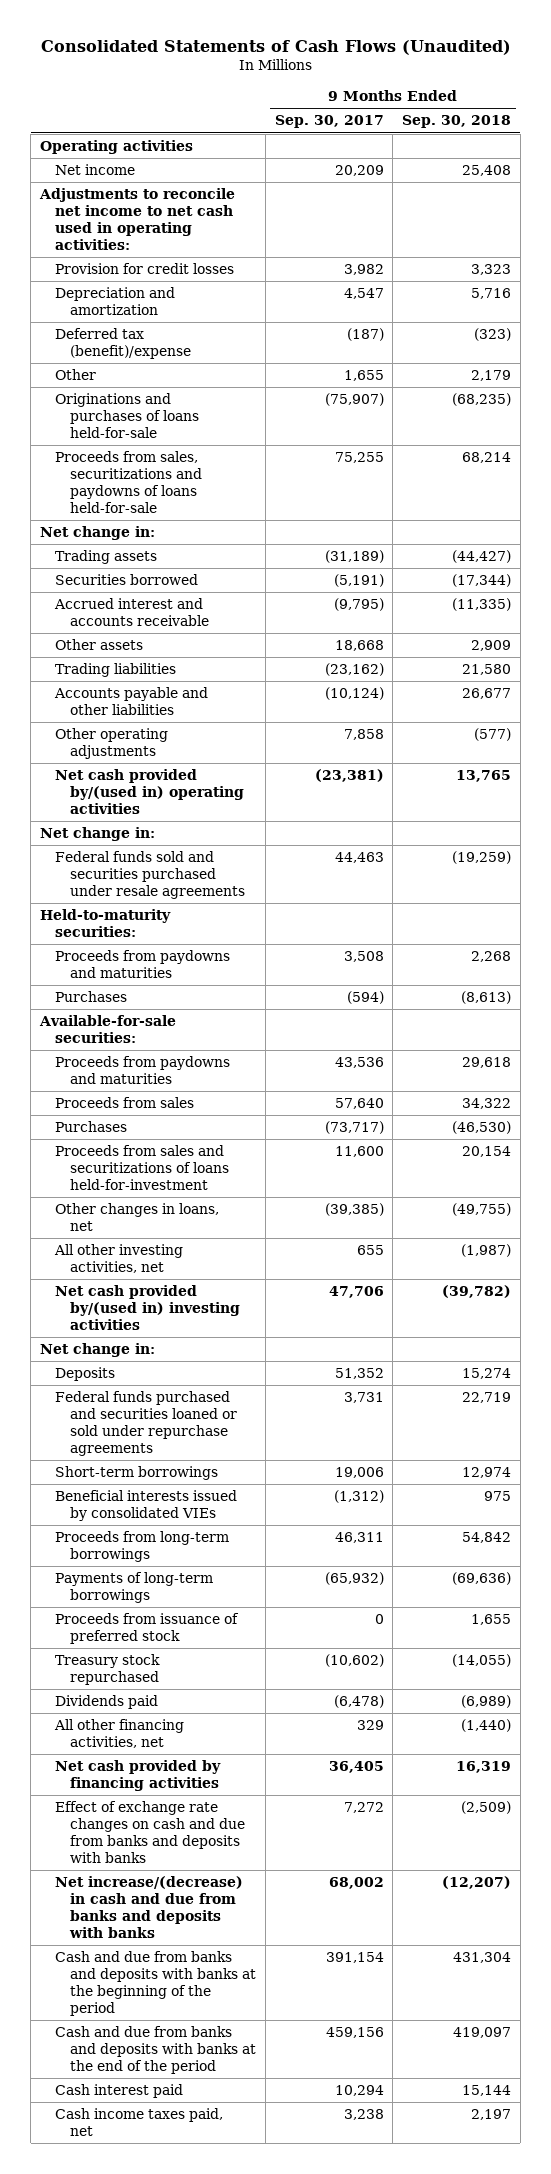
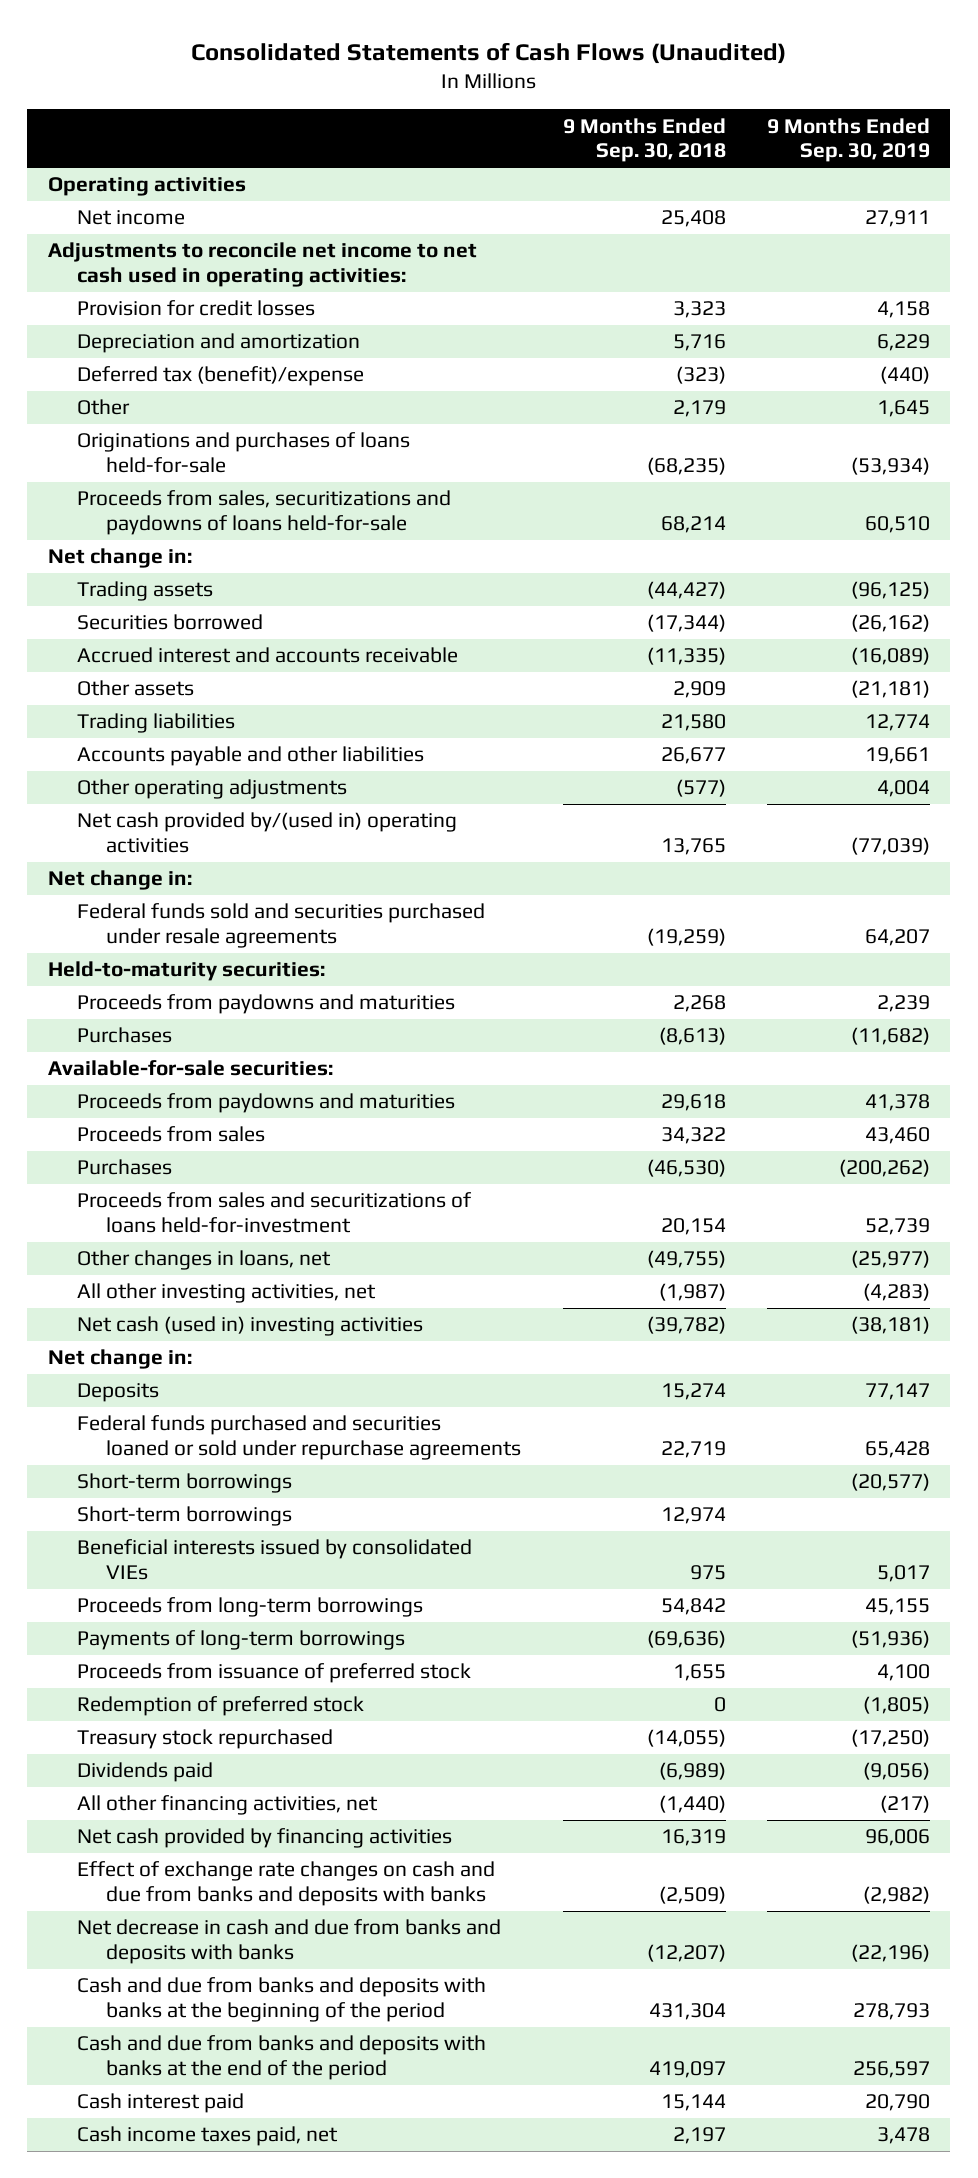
- | 9 Months Ended Sep. 30, 2017 | 9 Months Ended Sep. 30, 2018
+ | 9 Months Ended Sep. 30, 2018 | 9 Months Ended Sep. 30, 2019
- Net cash provided by/(used in) investing activities | 47,706 | (39,782)
+ Net cash (used in) investing activities | (39,782) | (38,181)
+ Short-term borrowings | | (20,577)
+ Redemption of preferred stock | 0 | (1,805)
- Net increase/(decrease) in cash and due from banks and deposits with banks | 68,002 | (12,207)
+ Net decrease in cash and due from banks and deposits with banks | (12,207) | (22,196)

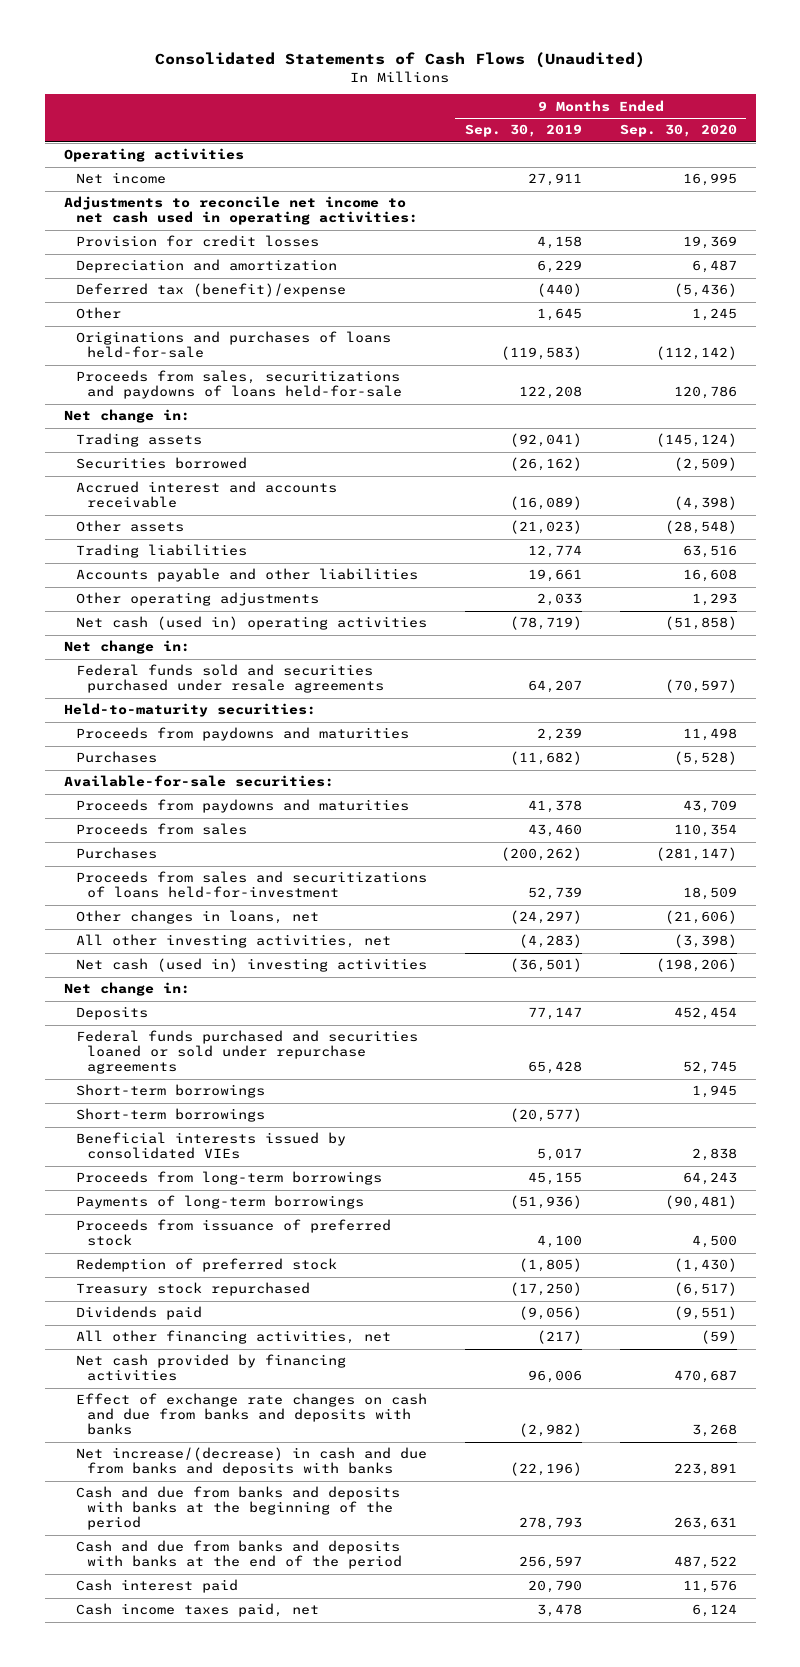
- | 9 Months Ended Sep. 30, 2018 | 9 Months Ended Sep. 30, 2019
+ | 9 Months Ended Sep. 30, 2019 | 9 Months Ended Sep. 30, 2020
- Originations and purchases of loans held-for-sale | (68,235) | (53,934)
- Proceeds from sales, securitizations and paydowns of loans held-for-sale | 68,214 | 60,510
+ Originations and purchases of loans held-for-sale | (119,583) | (112,142)
+ Proceeds from sales, securitizations and paydowns of loans held-for-sale | 122,208 | 120,786
- Trading assets | (44,427) | (96,125)
+ Trading assets | (92,041) | (145,124)
- Other assets | 2,909 | (21,181)
+ Other assets | (21,023) | (28,548)
- Other operating adjustments | (577) | 4,004
- Net cash provided by/(used in) operating activities | 13,765 | (77,039)
+ Other operating adjustments | 2,033 | 1,293
+ Net cash (used in) operating activities | (78,719) | (51,858)
- Other changes in loans, net | (49,755) | (25,977)
+ Other changes in loans, net | (24,297) | (21,606)
- Net cash (used in) investing activities | (39,782) | (38,181)
+ Net cash (used in) investing activities | (36,501) | (198,206)
moved down: Short-term borrowings | (20,577) |
- Net decrease in cash and due from banks and deposits with banks | (12,207) | (22,196)
+ Net increase/(decrease) in cash and due from banks and deposits with banks | (22,196) | 223,891

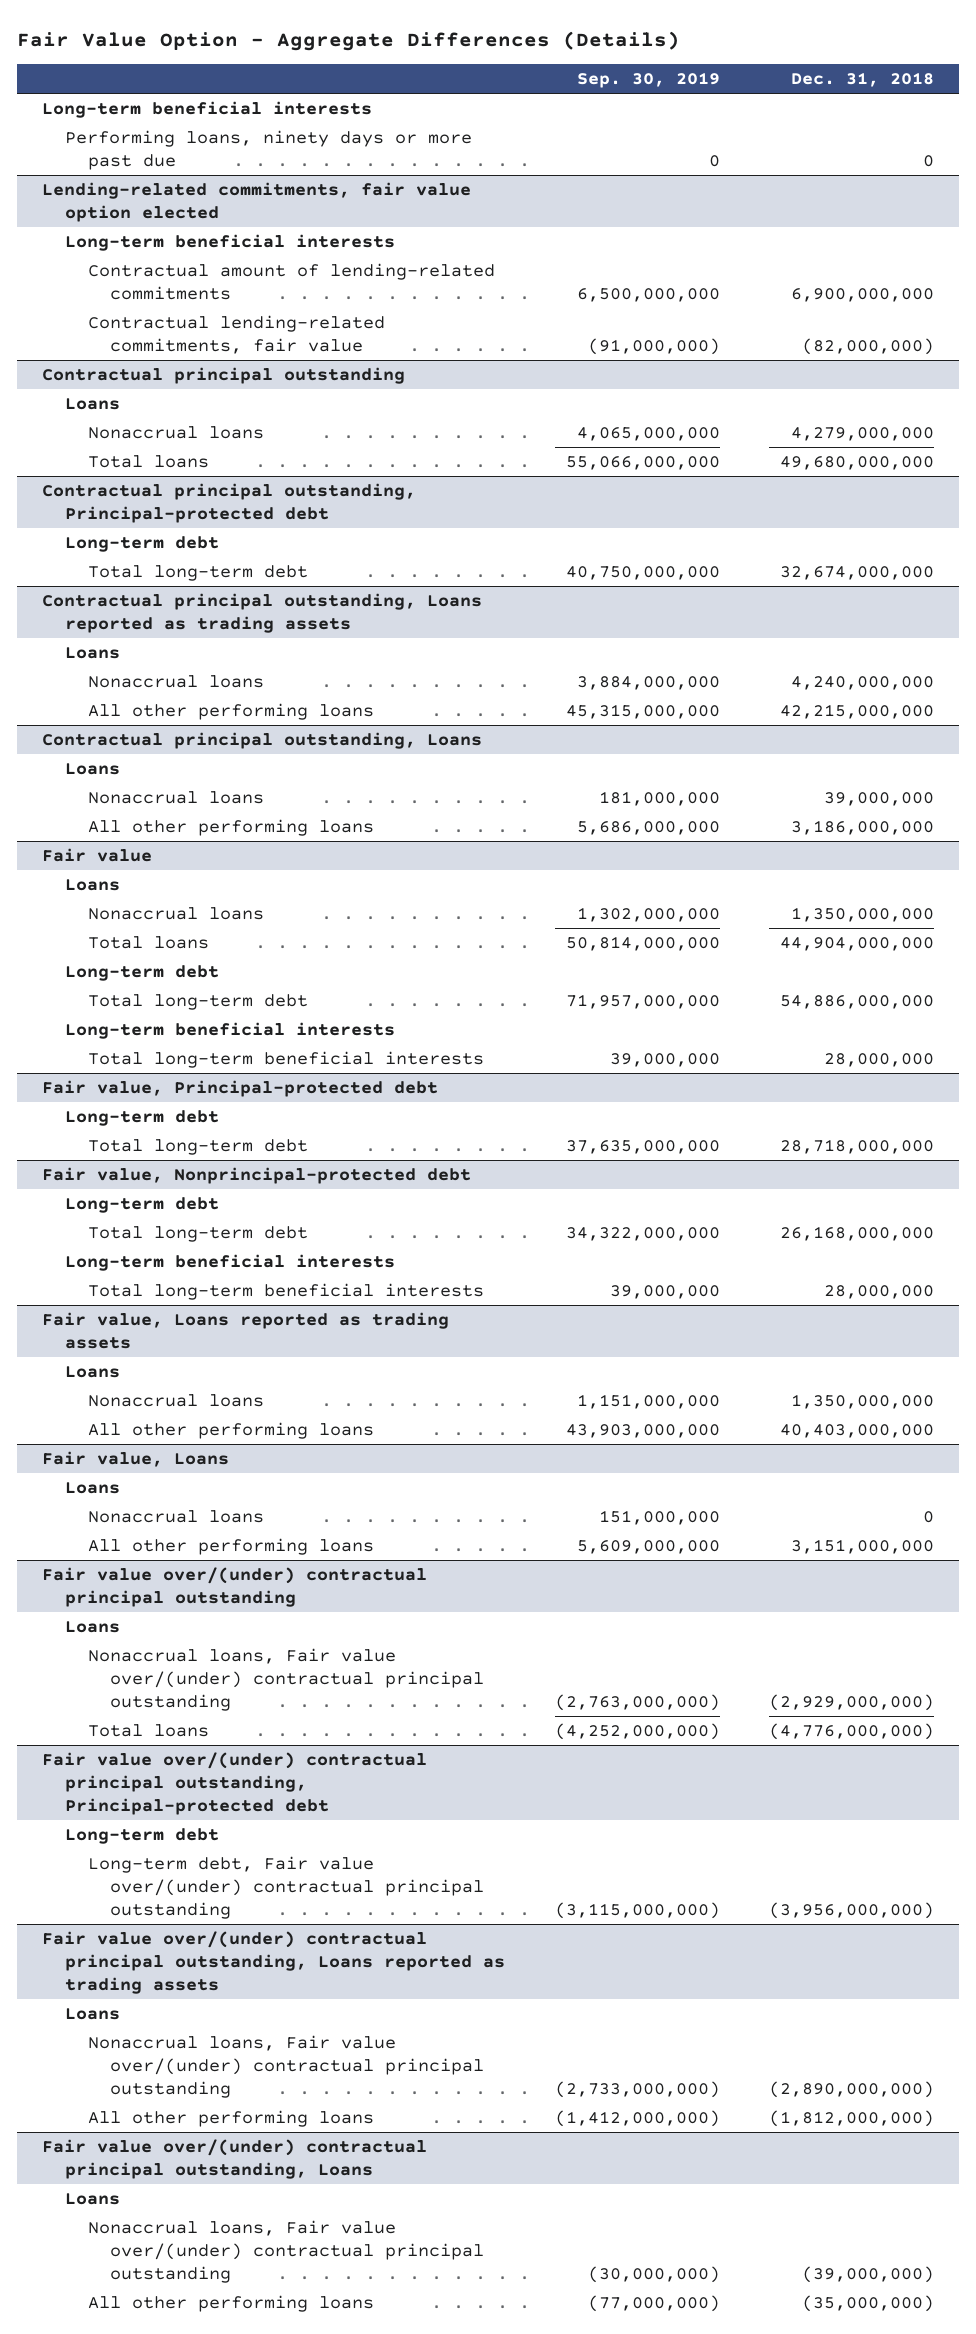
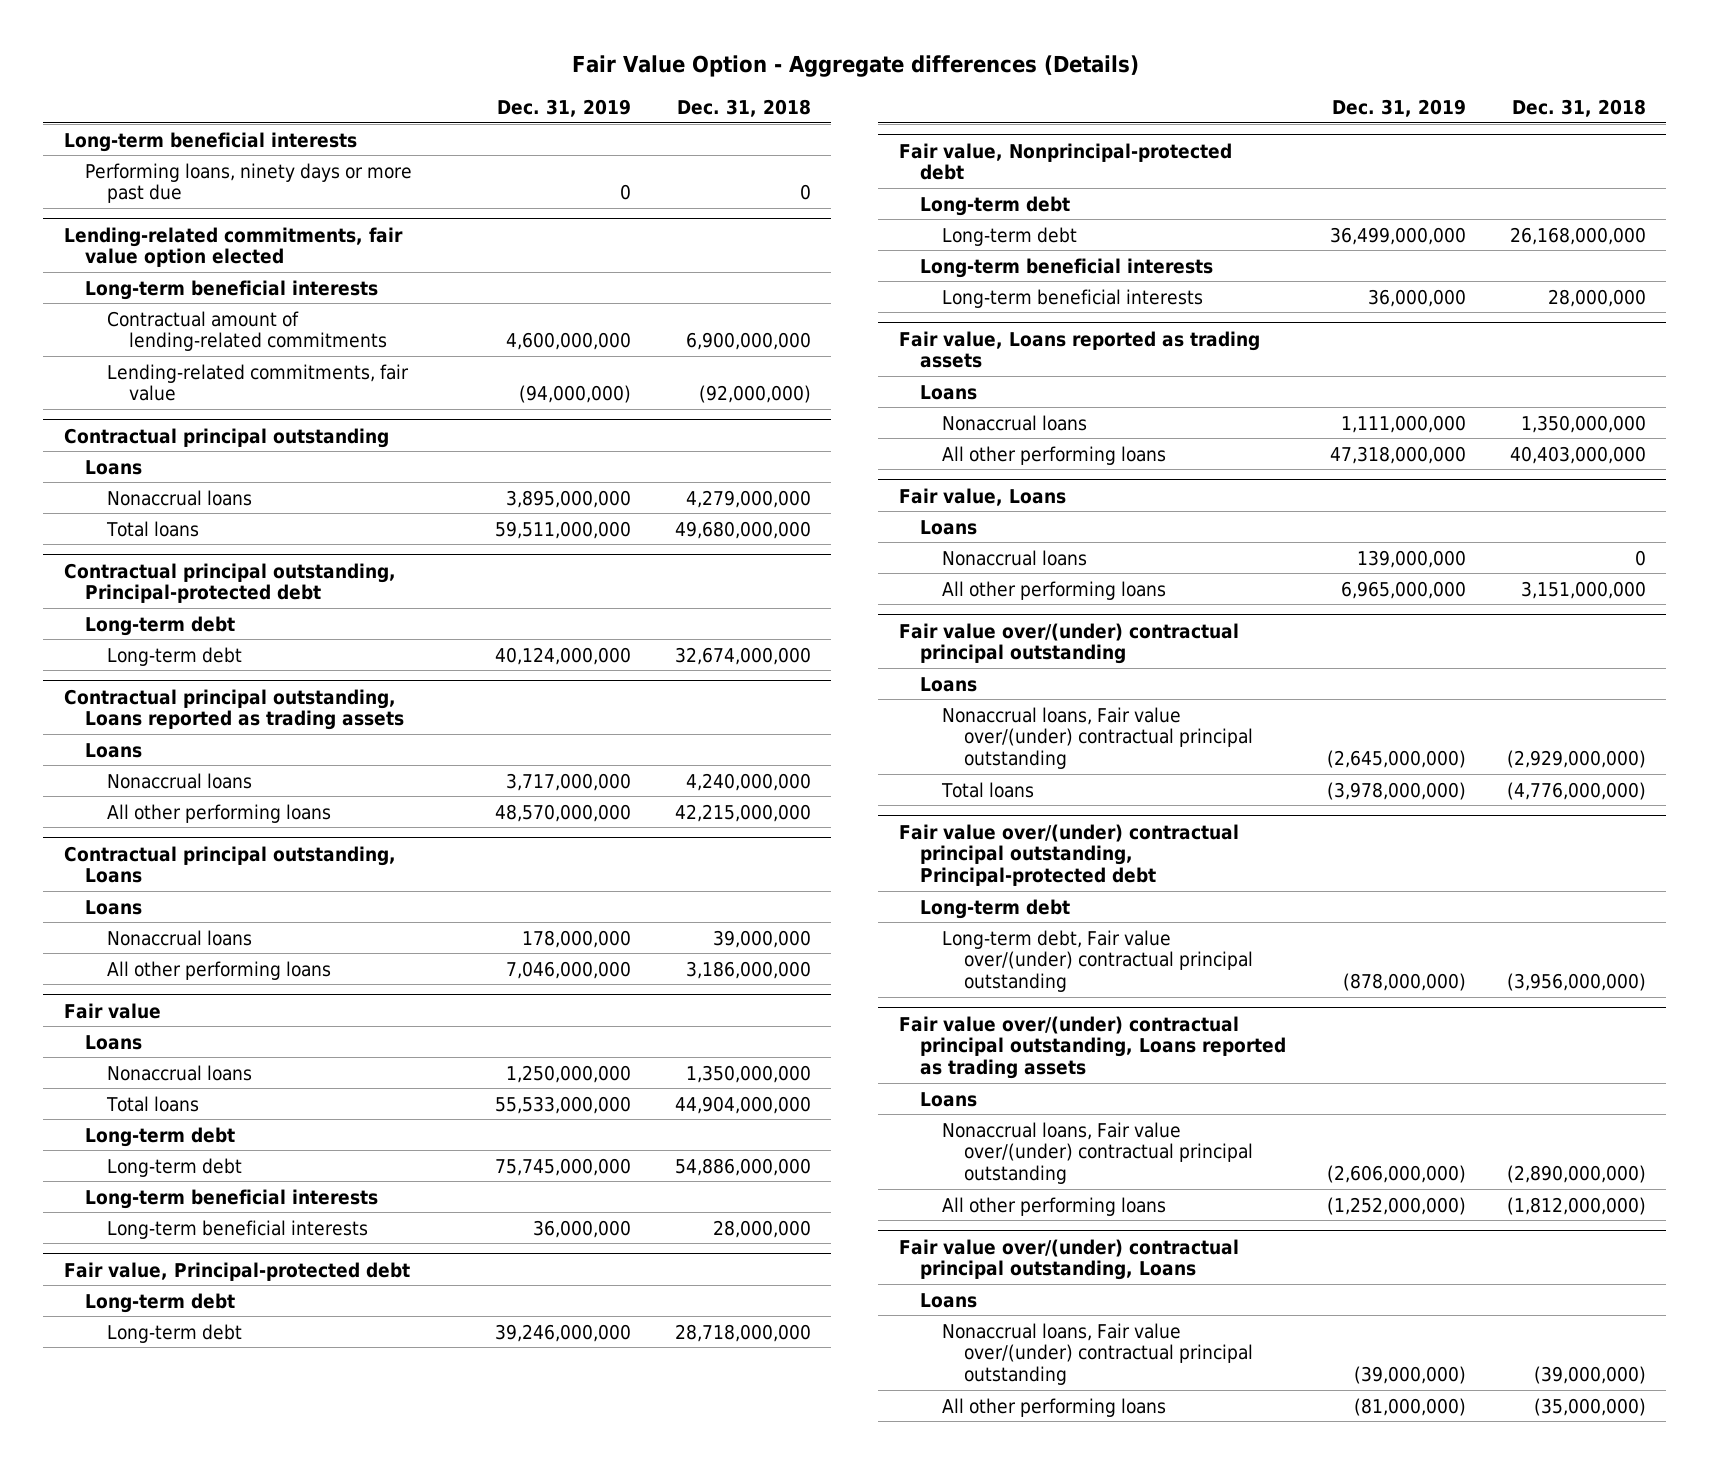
- Fair Value Option - Aggregate Differences (Details)
+ Fair Value Option - Aggregate differences (Details)
- | Sep. 30, 2019 | Dec. 31, 2018
+ | Dec. 31, 2019 | Dec. 31, 2018
@ Lending-related commitments, fair value option elected
- Contractual lending-related commitments, fair value | (91,000,000) | (82,000,000)
+ Lending-related commitments, fair value | (94,000,000) | (92,000,000)
@ Contractual principal outstanding, Principal-protected debt
- Total long-term debt | 40,750,000,000 | 32,674,000,000
+ Long-term debt | 40,124,000,000 | 32,674,000,000
@ Fair value
- Total long-term debt | 71,957,000,000 | 54,886,000,000
+ Long-term debt | 75,745,000,000 | 54,886,000,000
- Total long-term beneficial interests | 39,000,000 | 28,000,000
+ Long-term beneficial interests | 36,000,000 | 28,000,000
@ Fair value, Principal-protected debt
- Total long-term debt | 37,635,000,000 | 28,718,000,000
+ Long-term debt | 39,246,000,000 | 28,718,000,000
@ Fair value, Nonprincipal-protected debt
- Total long-term debt | 34,322,000,000 | 26,168,000,000
+ Long-term debt | 36,499,000,000 | 26,168,000,000
- Total long-term beneficial interests | 39,000,000 | 28,000,000
+ Long-term beneficial interests | 36,000,000 | 28,000,000

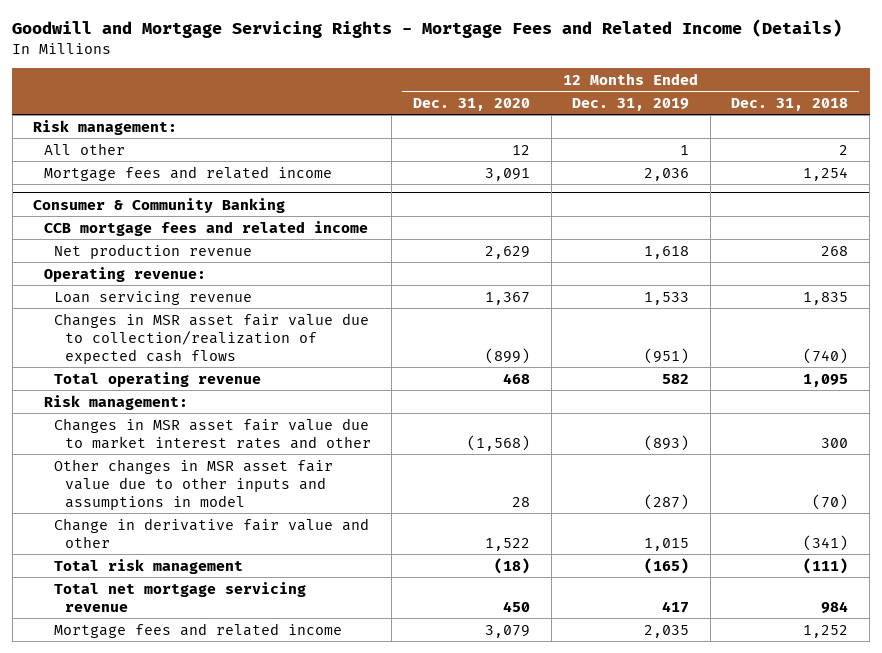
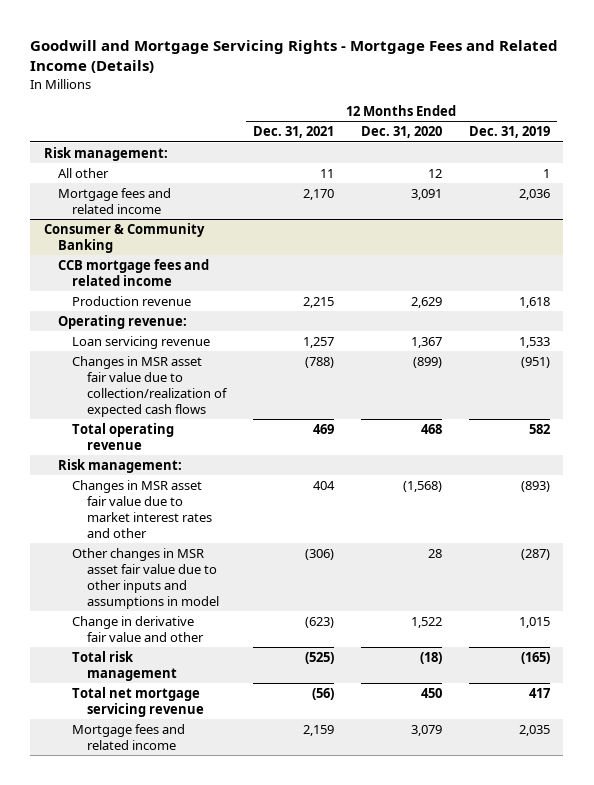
- | 12 Months Ended Dec. 31, 2020 | 12 Months Ended Dec. 31, 2019 | 12 Months Ended Dec. 31, 2018
+ | 12 Months Ended Dec. 31, 2021 | 12 Months Ended Dec. 31, 2020 | 12 Months Ended Dec. 31, 2019
@ Consumer & Community Banking
- Net production revenue | 2,629 | 1,618 | 268
+ Production revenue | 2,215 | 2,629 | 1,618

